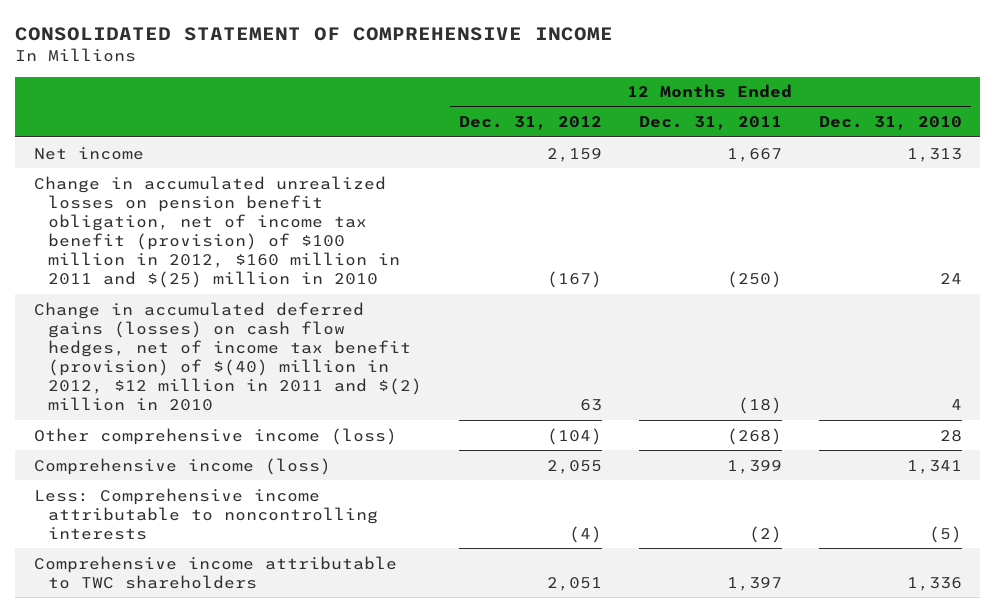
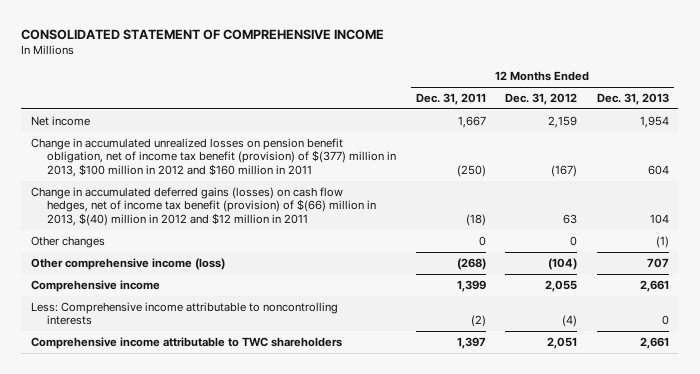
- | 12 Months Ended Dec. 31, 2012 | 12 Months Ended Dec. 31, 2011 | 12 Months Ended Dec. 31, 2010
+ | 12 Months Ended Dec. 31, 2011 | 12 Months Ended Dec. 31, 2012 | 12 Months Ended Dec. 31, 2013
- Change in accumulated unrealized losses on pension benefit obligation, net of income tax benefit (provision) of $100 million in 2012, $160 million in 2011 and $(25) million in 2010 | (167) | (250) | 24
- Change in accumulated deferred gains (losses) on cash flow hedges, net of income tax benefit (provision) of $(40) million in 2012, $12 million in 2011 and $(2) million in 2010 | 63 | (18) | 4
+ Change in accumulated unrealized losses on pension benefit obligation, net of income tax benefit (provision) of $(377) million in 2013, $100 million in 2012 and $160 million in 2011 | (250) | (167) | 604
+ Change in accumulated deferred gains (losses) on cash flow hedges, net of income tax benefit (provision) of $(66) million in 2013, $(40) million in 2012 and $12 million in 2011 | (18) | 63 | 104
+ Other changes | 0 | 0 | (1)
- Comprehensive income (loss) | 2,055 | 1,399 | 1,341
+ Comprehensive income | 1,399 | 2,055 | 2,661

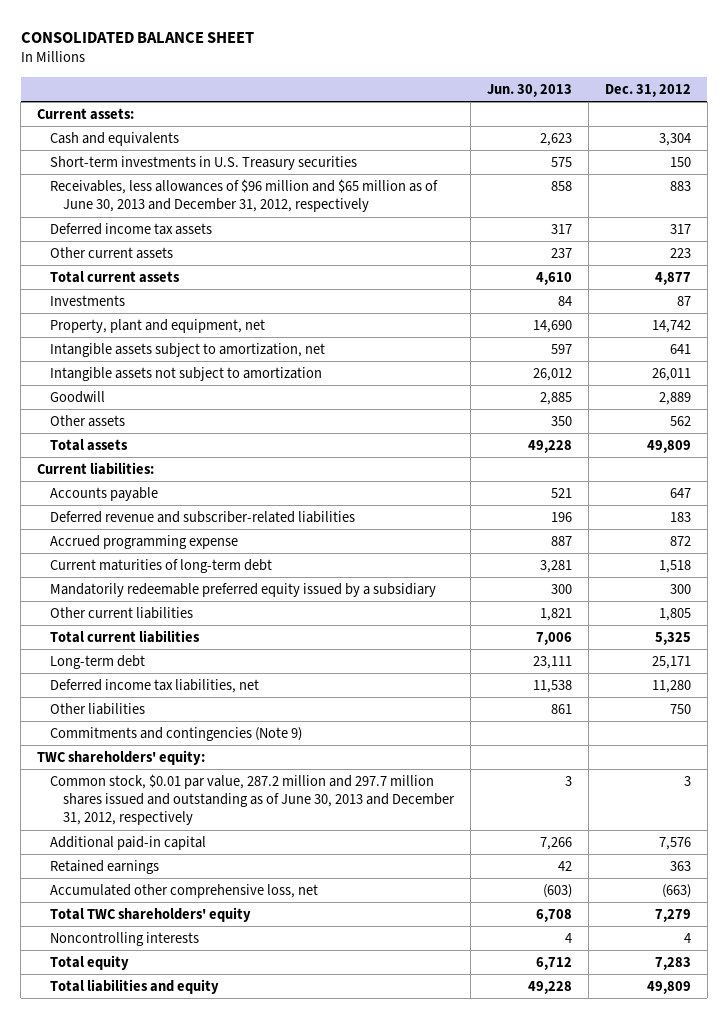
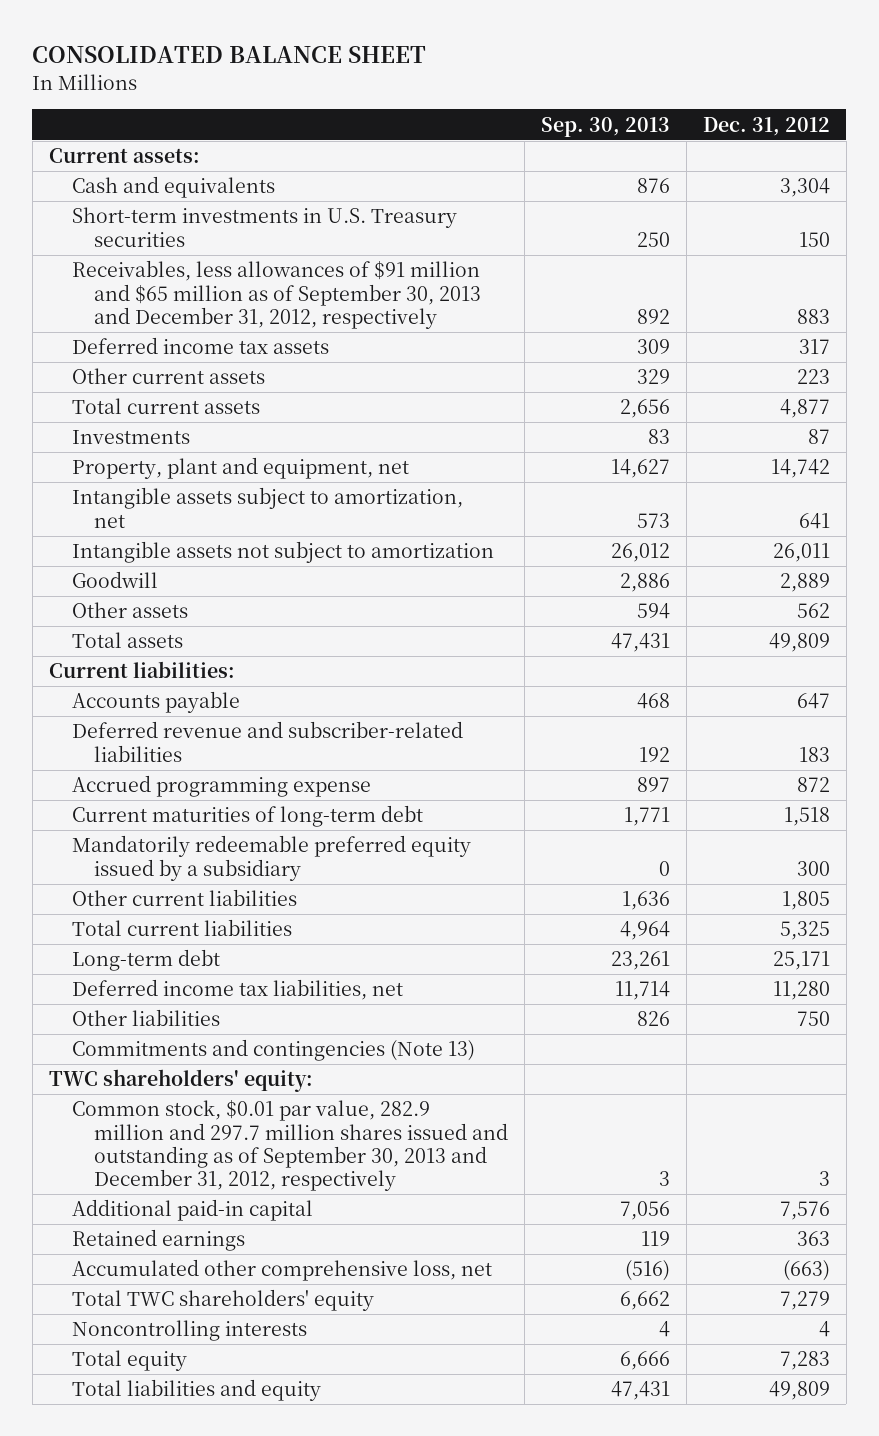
- | Jun. 30, 2013 | Dec. 31, 2012
+ | Sep. 30, 2013 | Dec. 31, 2012
- Receivables, less allowances of $96 million and $65 million as of June 30, 2013 and December 31, 2012, respectively | 858 | 883
+ Receivables, less allowances of $91 million and $65 million as of September 30, 2013 and December 31, 2012, respectively | 892 | 883
- Commitments and contingencies (Note 9)
+ Commitments and contingencies (Note 13)
- Common stock, $0.01 par value, 287.2 million and 297.7 million shares issued and outstanding as of June 30, 2013 and December 31, 2012, respectively | 3 | 3
+ Common stock, $0.01 par value, 282.9 million and 297.7 million shares issued and outstanding as of September 30, 2013 and December 31, 2012, respectively | 3 | 3

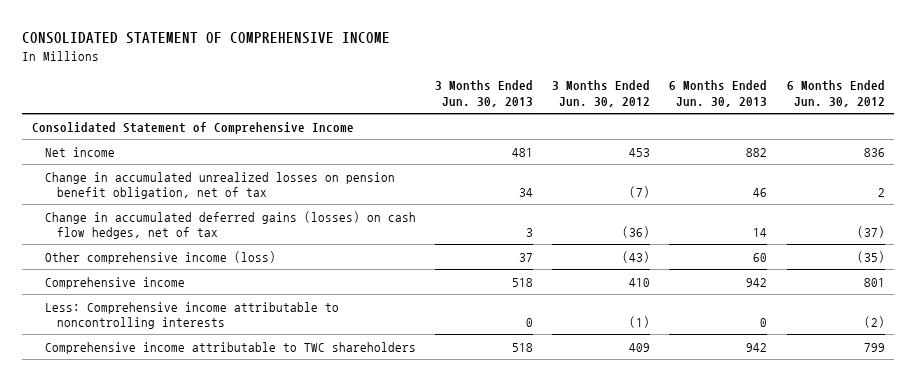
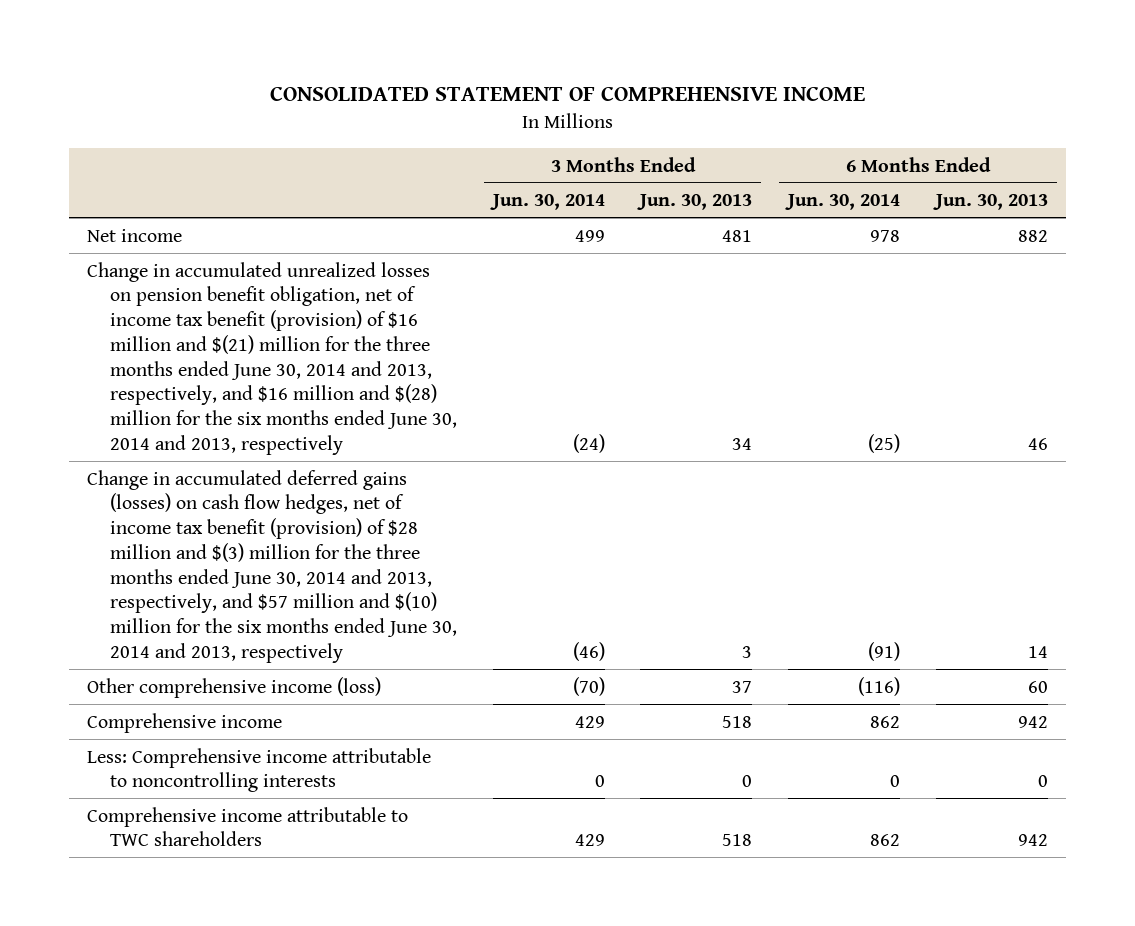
- | 3 Months Ended Jun. 30, 2013 | 3 Months Ended Jun. 30, 2012 | 6 Months Ended Jun. 30, 2013 | 6 Months Ended Jun. 30, 2012
+ | 3 Months Ended Jun. 30, 2014 | 3 Months Ended Jun. 30, 2013 | 6 Months Ended Jun. 30, 2014 | 6 Months Ended Jun. 30, 2013
- Consolidated Statement of Comprehensive Income
- Change in accumulated unrealized losses on pension benefit obligation, net of tax | 34 | (7) | 46 | 2
- Change in accumulated deferred gains (losses) on cash flow hedges, net of tax | 3 | (36) | 14 | (37)
+ Change in accumulated unrealized losses on pension benefit obligation, net of income tax benefit (provision) of $16 million and $(21) million for the three months ended June 30, 2014 and 2013, respectively, and $16 million and $(28) million for the six months ended June 30, 2014 and 2013, respectively | (24) | 34 | (25) | 46
+ Change in accumulated deferred gains (losses) on cash flow hedges, net of income tax benefit (provision) of $28 million and $(3) million for the three months ended June 30, 2014 and 2013, respectively, and $57 million and $(10) million for the six months ended June 30, 2014 and 2013, respectively | (46) | 3 | (91) | 14

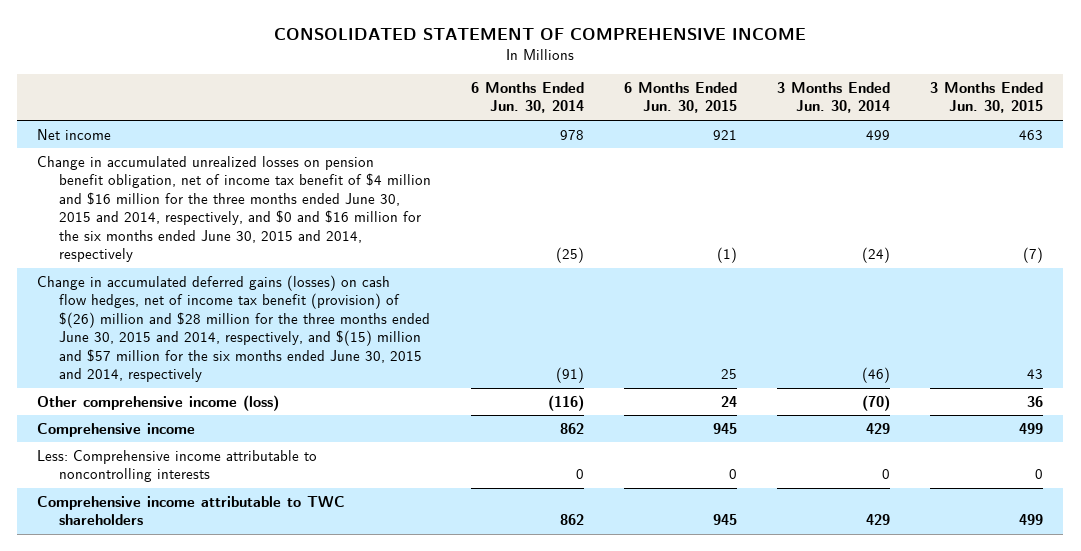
- | 3 Months Ended Jun. 30, 2014 | 3 Months Ended Jun. 30, 2013 | 6 Months Ended Jun. 30, 2014 | 6 Months Ended Jun. 30, 2013
+ | 6 Months Ended Jun. 30, 2014 | 6 Months Ended Jun. 30, 2015 | 3 Months Ended Jun. 30, 2014 | 3 Months Ended Jun. 30, 2015
- Change in accumulated unrealized losses on pension benefit obligation, net of income tax benefit (provision) of $16 million and $(21) million for the three months ended June 30, 2014 and 2013, respectively, and $16 million and $(28) million for the six months ended June 30, 2014 and 2013, respectively | (24) | 34 | (25) | 46
- Change in accumulated deferred gains (losses) on cash flow hedges, net of income tax benefit (provision) of $28 million and $(3) million for the three months ended June 30, 2014 and 2013, respectively, and $57 million and $(10) million for the six months ended June 30, 2014 and 2013, respectively | (46) | 3 | (91) | 14
+ Change in accumulated unrealized losses on pension benefit obligation, net of income tax benefit of $4 million and $16 million for the three months ended June 30, 2015 and 2014, respectively, and $0 and $16 million for the six months ended June 30, 2015 and 2014, respectively | (25) | (1) | (24) | (7)
+ Change in accumulated deferred gains (losses) on cash flow hedges, net of income tax benefit (provision) of $(26) million and $28 million for the three months ended June 30, 2015 and 2014, respectively, and $(15) million and $57 million for the six months ended June 30, 2015 and 2014, respectively | (91) | 25 | (46) | 43

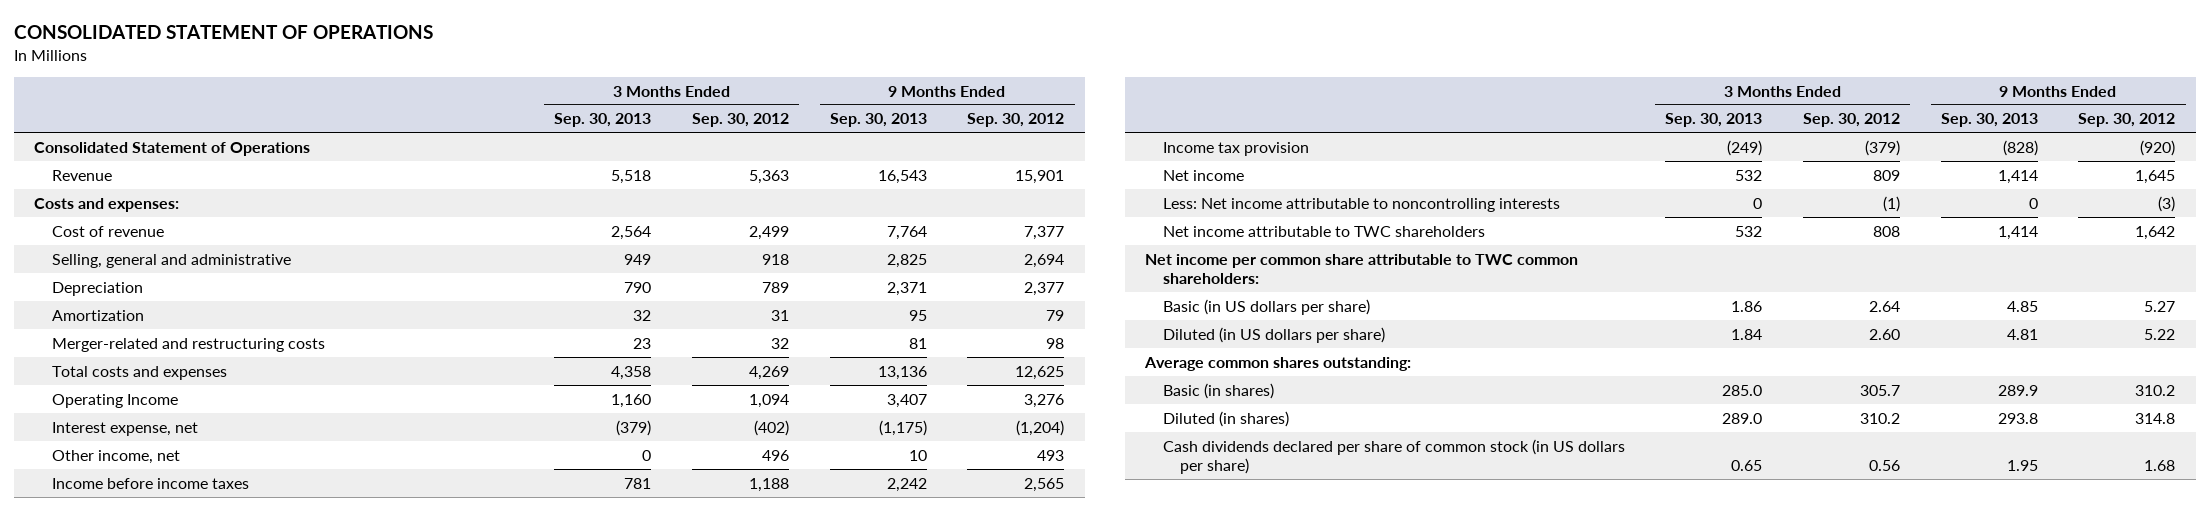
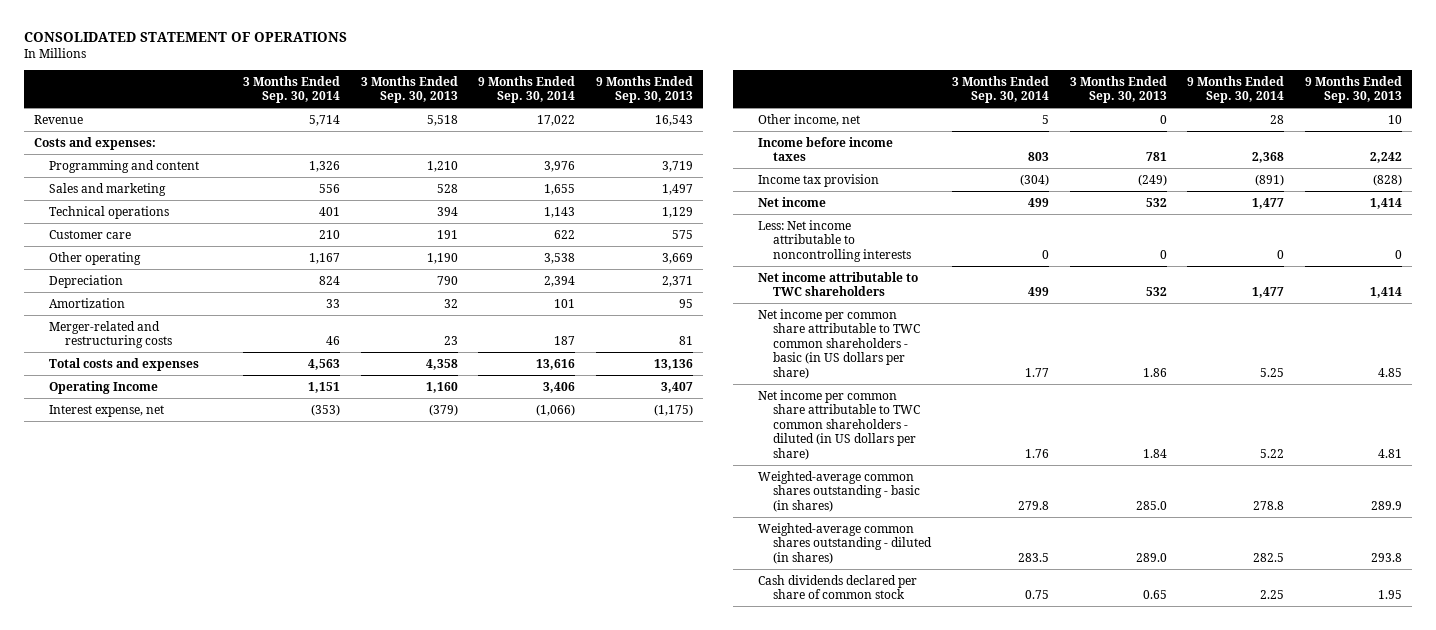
- | 3 Months Ended Sep. 30, 2013 | 3 Months Ended Sep. 30, 2012 | 9 Months Ended Sep. 30, 2013 | 9 Months Ended Sep. 30, 2012
+ | 3 Months Ended Sep. 30, 2014 | 3 Months Ended Sep. 30, 2013 | 9 Months Ended Sep. 30, 2014 | 9 Months Ended Sep. 30, 2013
- Consolidated Statement of Operations
- Cost of revenue | 2,564 | 2,499 | 7,764 | 7,377
- Selling, general and administrative | 949 | 918 | 2,825 | 2,694
+ Programming and content | 1,326 | 1,210 | 3,976 | 3,719
+ Sales and marketing | 556 | 528 | 1,655 | 1,497
+ Technical operations | 401 | 394 | 1,143 | 1,129
+ Customer care | 210 | 191 | 622 | 575
+ Other operating | 1,167 | 1,190 | 3,538 | 3,669
- Net income per common share attributable to TWC common shareholders:
- Basic (in US dollars per share) | 1.86 | 2.64 | 4.85 | 5.27
- Diluted (in US dollars per share) | 1.84 | 2.60 | 4.81 | 5.22
- Average common shares outstanding:
- Basic (in shares) | 285.0 | 305.7 | 289.9 | 310.2
- Diluted (in shares) | 289.0 | 310.2 | 293.8 | 314.8
- Cash dividends declared per share of common stock (in US dollars per share) | 0.65 | 0.56 | 1.95 | 1.68
+ Net income per common share attributable to TWC common shareholders - basic (in US dollars per share) | 1.77 | 1.86 | 5.25 | 4.85
+ Net income per common share attributable to TWC common shareholders - diluted (in US dollars per share) | 1.76 | 1.84 | 5.22 | 4.81
+ Weighted-average common shares outstanding - basic (in shares) | 279.8 | 285.0 | 278.8 | 289.9
+ Weighted-average common shares outstanding - diluted (in shares) | 283.5 | 289.0 | 282.5 | 293.8
+ Cash dividends declared per share of common stock | 0.75 | 0.65 | 2.25 | 1.95

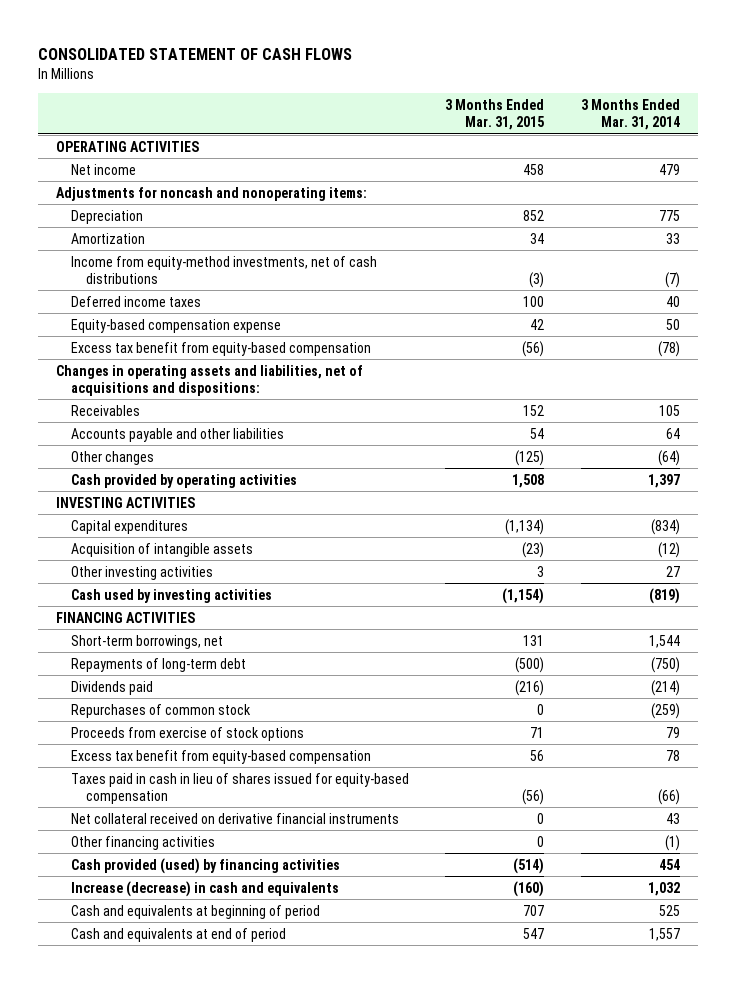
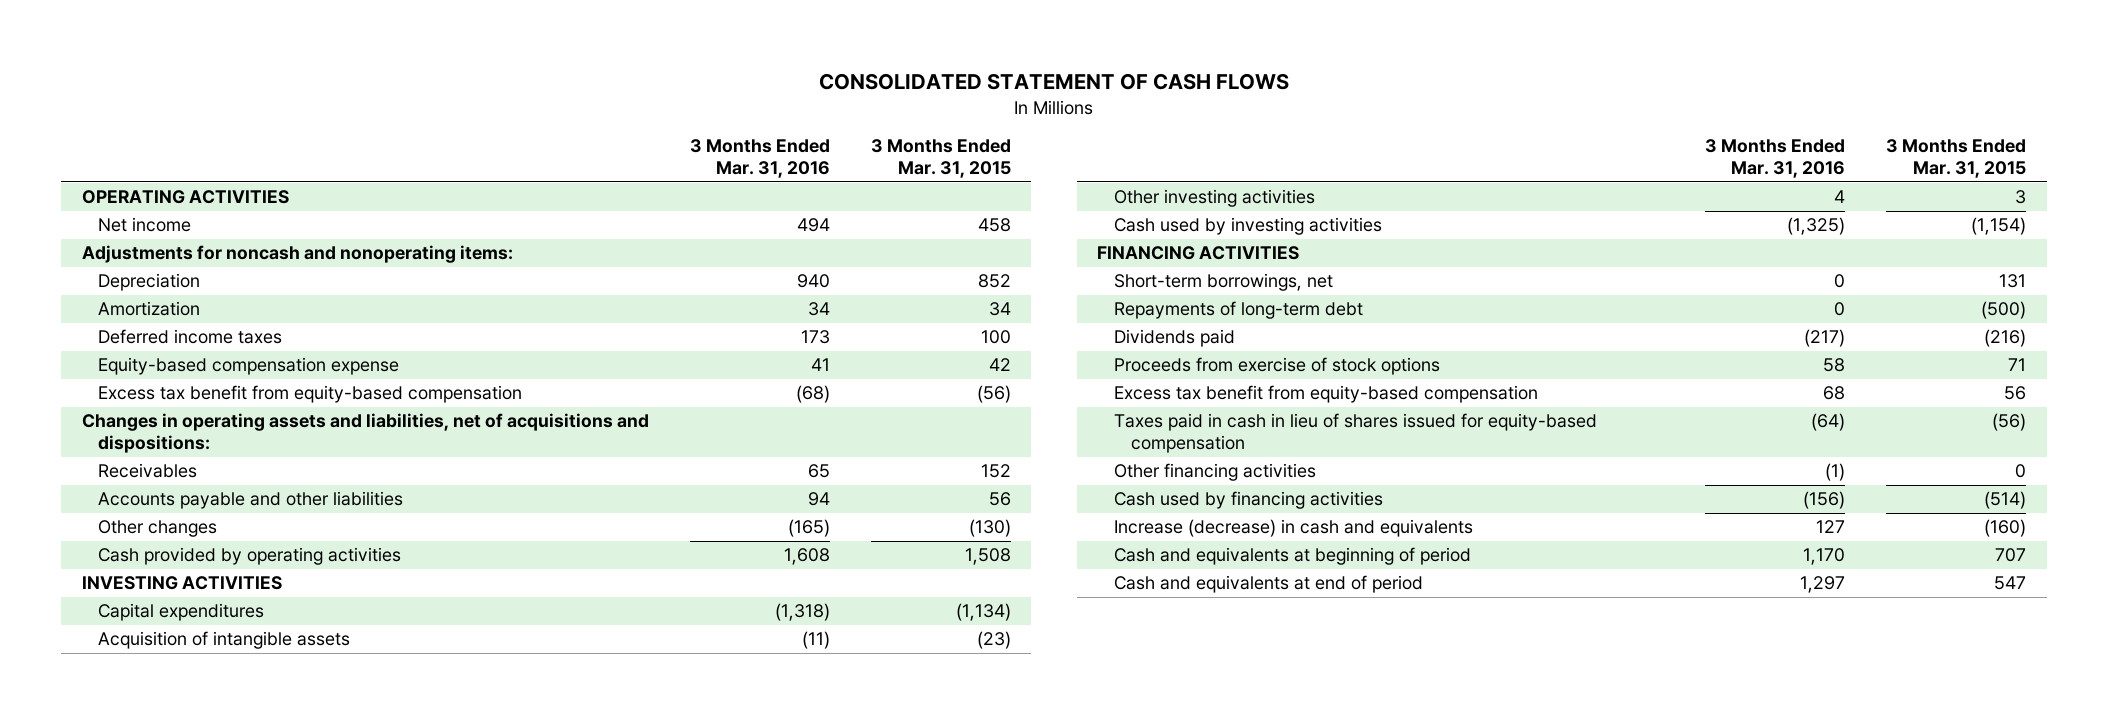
- | 3 Months Ended Mar. 31, 2015 | 3 Months Ended Mar. 31, 2014
+ | 3 Months Ended Mar. 31, 2016 | 3 Months Ended Mar. 31, 2015
- Income from equity-method investments, net of cash distributions | (3) | (7)
- Accounts payable and other liabilities | 54 | 64
- Other changes | (125) | (64)
+ Accounts payable and other liabilities | 94 | 56
+ Other changes | (165) | (130)
- Repurchases of common stock | 0 | (259)
- Net collateral received on derivative financial instruments | 0 | 43
- Cash provided (used) by financing activities | (514) | 454
+ Cash used by financing activities | (156) | (514)

